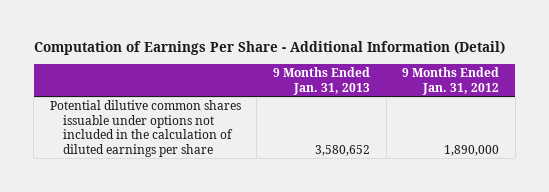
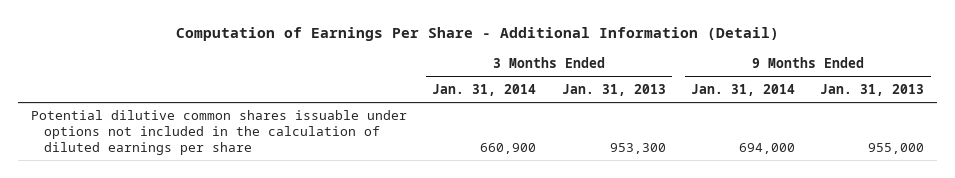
- | 9 Months Ended Jan. 31, 2013 | 9 Months Ended Jan. 31, 2012
+ | 3 Months Ended Jan. 31, 2014 | 3 Months Ended Jan. 31, 2013 | 9 Months Ended Jan. 31, 2014 | 9 Months Ended Jan. 31, 2013
- Potential dilutive common shares issuable under options not included in the calculation of diluted earnings per share | 3,580,652 | 1,890,000
+ Potential dilutive common shares issuable under options not included in the calculation of diluted earnings per share | 660,900 | 953,300 | 694,000 | 955,000

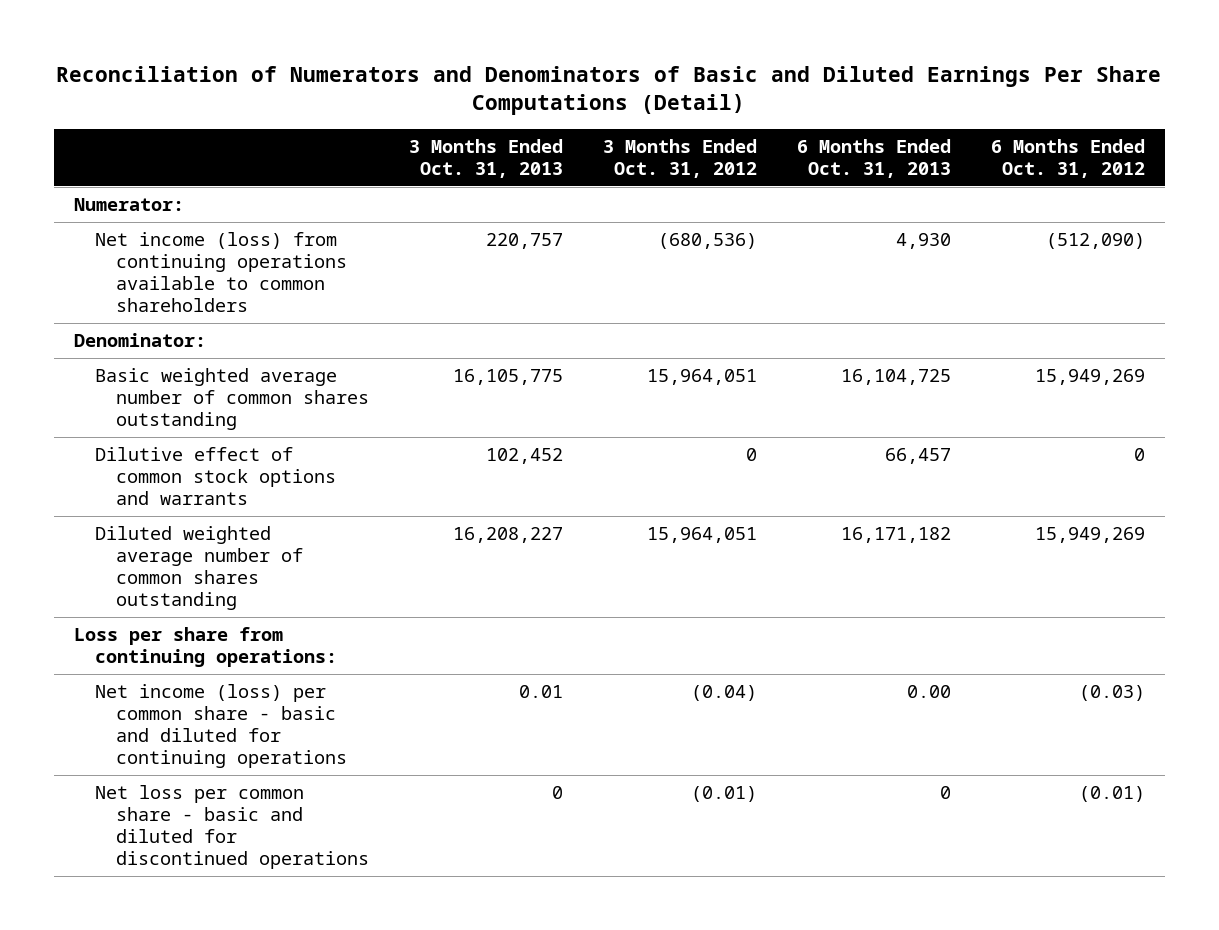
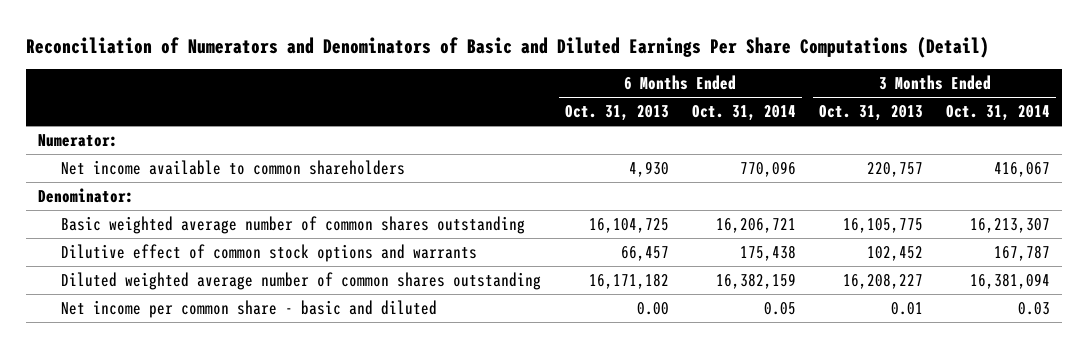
- | 3 Months Ended Oct. 31, 2013 | 3 Months Ended Oct. 31, 2012 | 6 Months Ended Oct. 31, 2013 | 6 Months Ended Oct. 31, 2012
+ | 6 Months Ended Oct. 31, 2013 | 6 Months Ended Oct. 31, 2014 | 3 Months Ended Oct. 31, 2013 | 3 Months Ended Oct. 31, 2014
- Net income (loss) from continuing operations available to common shareholders | 220,757 | (680,536) | 4,930 | (512,090)
+ Net income available to common shareholders | 4,930 | 770,096 | 220,757 | 416,067
- Loss per share from continuing operations:
- Net income (loss) per common share - basic and diluted for continuing operations | 0.01 | (0.04) | 0.00 | (0.03)
- Net loss per common share - basic and diluted for discontinued operations | 0 | (0.01) | 0 | (0.01)
+ Net income per common share - basic and diluted | 0.00 | 0.05 | 0.01 | 0.03

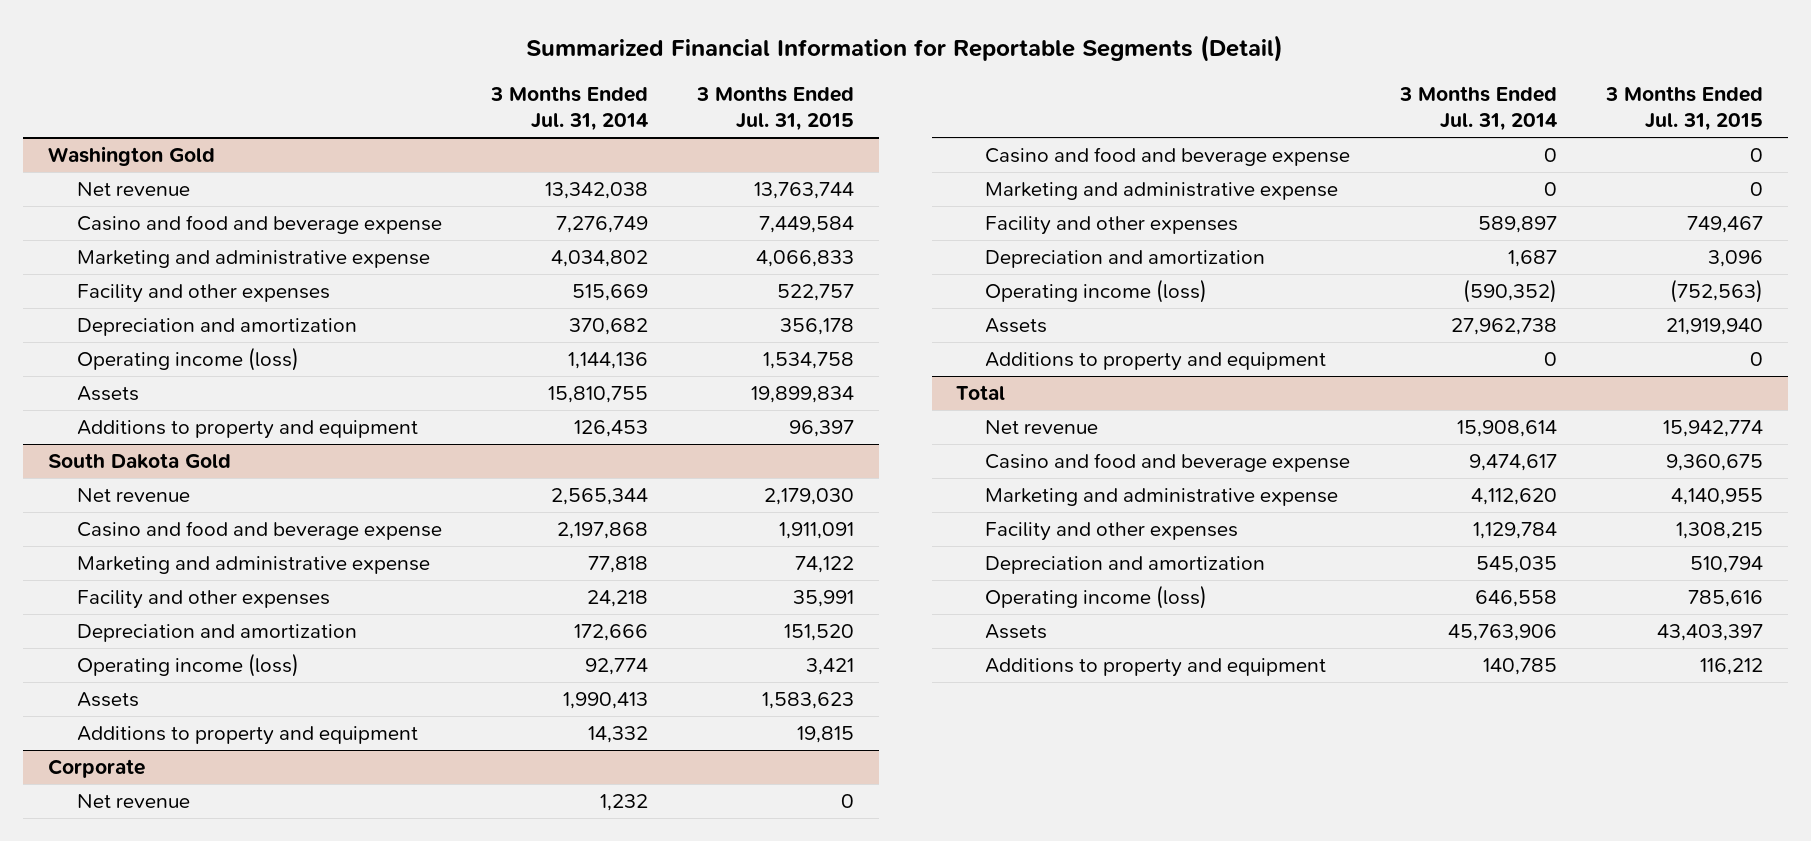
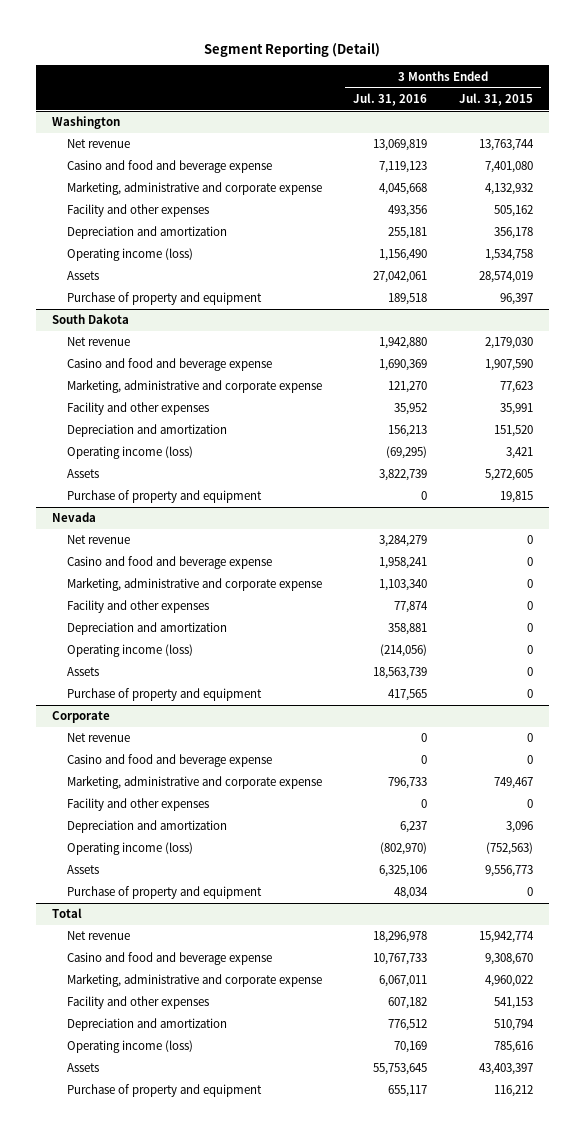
- Summarized Financial Information for Reportable Segments (Detail)
+ Segment Reporting (Detail)
- | 3 Months Ended Jul. 31, 2014 | 3 Months Ended Jul. 31, 2015
+ | 3 Months Ended Jul. 31, 2016 | 3 Months Ended Jul. 31, 2015
- Washington Gold
+ Washington
- Casino and food and beverage expense | 7,276,749 | 7,449,584
- Marketing and administrative expense | 4,034,802 | 4,066,833
- Facility and other expenses | 515,669 | 522,757
+ Casino and food and beverage expense | 7,119,123 | 7,401,080
+ Marketing, administrative and corporate expense | 4,045,668 | 4,132,932
+ Facility and other expenses | 493,356 | 505,162
- Assets | 15,810,755 | 19,899,834
- Additions to property and equipment | 126,453 | 96,397
- South Dakota Gold
+ Assets | 27,042,061 | 28,574,019
+ Purchase of property and equipment | 189,518 | 96,397
+ South Dakota
- Casino and food and beverage expense | 2,197,868 | 1,911,091
- Marketing and administrative expense | 77,818 | 74,122
+ Casino and food and beverage expense | 1,690,369 | 1,907,590
+ Marketing, administrative and corporate expense | 121,270 | 77,623
- Assets | 1,990,413 | 1,583,623
- Additions to property and equipment | 14,332 | 19,815
+ Assets | 3,822,739 | 5,272,605
+ Purchase of property and equipment | 0 | 19,815
+ Nevada
+ Net revenue | 3,284,279 | 0
+ Casino and food and beverage expense | 1,958,241 | 0
+ Marketing, administrative and corporate expense | 1,103,340 | 0
+ Facility and other expenses | 77,874 | 0
+ Depreciation and amortization | 358,881 | 0
+ Operating income (loss) | (214,056) | 0
+ Assets | 18,563,739 | 0
+ Purchase of property and equipment | 417,565 | 0
@ Corporate
- Marketing and administrative expense | 0 | 0
- Facility and other expenses | 589,897 | 749,467
+ Marketing, administrative and corporate expense | 796,733 | 749,467
+ Facility and other expenses | 0 | 0
- Assets | 27,962,738 | 21,919,940
- Additions to property and equipment | 0 | 0
+ Assets | 6,325,106 | 9,556,773
+ Purchase of property and equipment | 48,034 | 0
@ Total
- Casino and food and beverage expense | 9,474,617 | 9,360,675
- Marketing and administrative expense | 4,112,620 | 4,140,955
- Facility and other expenses | 1,129,784 | 1,308,215
+ Casino and food and beverage expense | 10,767,733 | 9,308,670
+ Marketing, administrative and corporate expense | 6,067,011 | 4,960,022
+ Facility and other expenses | 607,182 | 541,153
- Additions to property and equipment | 140,785 | 116,212
+ Purchase of property and equipment | 655,117 | 116,212

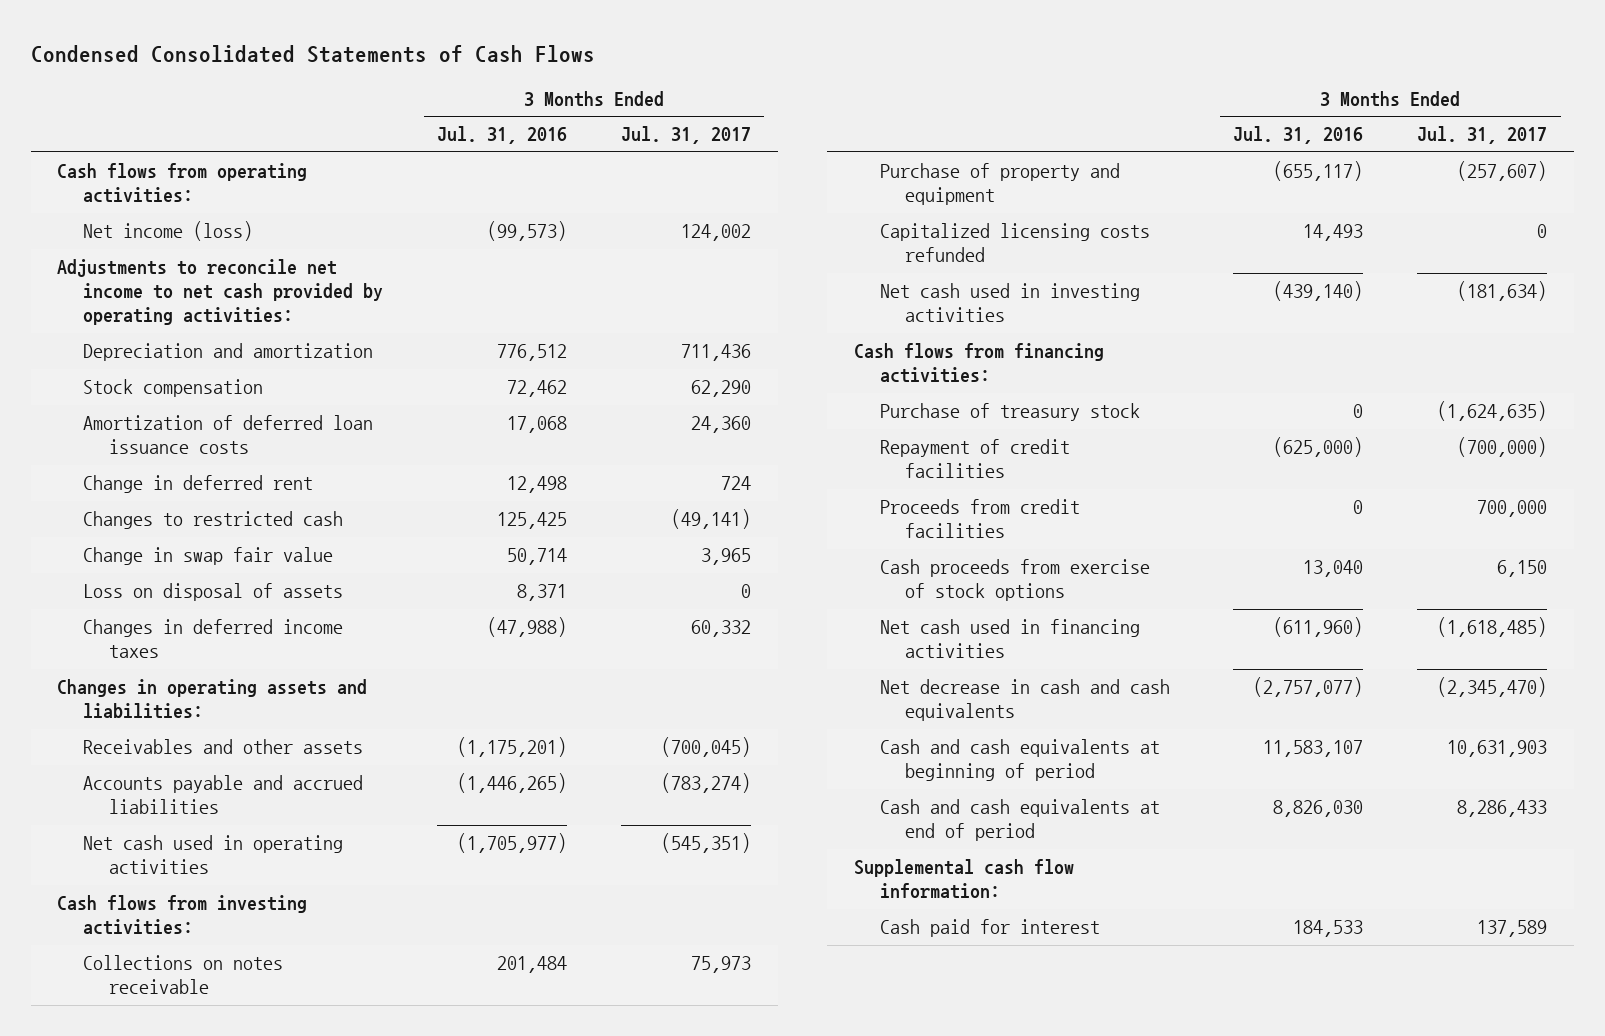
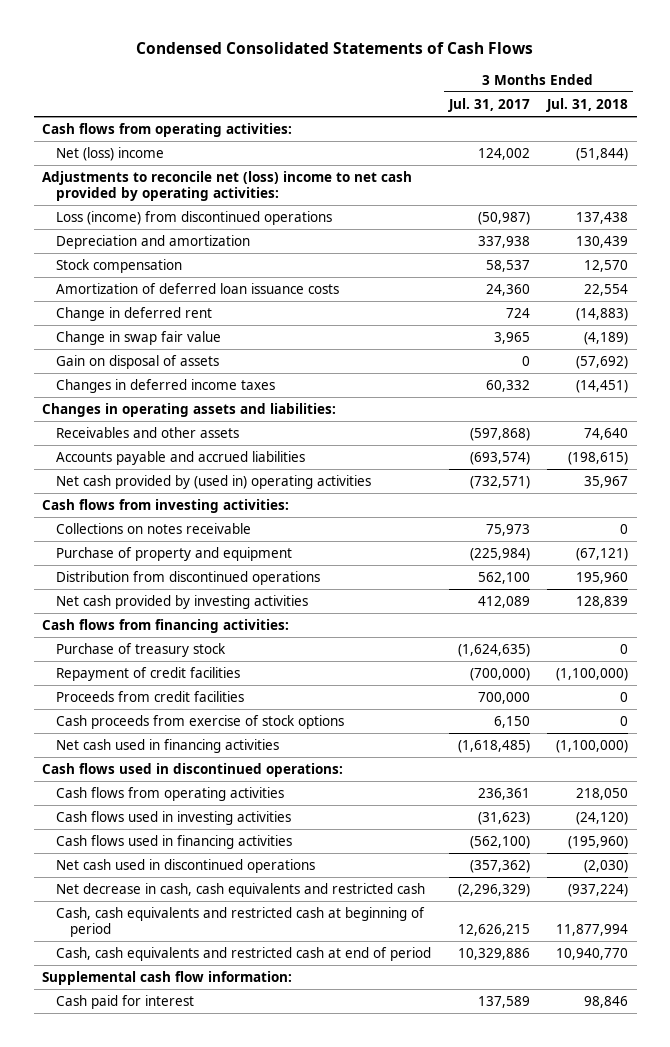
- | 3 Months Ended Jul. 31, 2016 | 3 Months Ended Jul. 31, 2017
+ | 3 Months Ended Jul. 31, 2017 | 3 Months Ended Jul. 31, 2018
- Net income (loss) | (99,573) | 124,002
- Adjustments to reconcile net income to net cash provided by operating activities:
- Depreciation and amortization | 776,512 | 711,436
- Stock compensation | 72,462 | 62,290
+ Net (loss) income | 124,002 | (51,844)
+ Adjustments to reconcile net (loss) income to net cash provided by operating activities:
+ Loss (income) from discontinued operations | (50,987) | 137,438
+ Depreciation and amortization | 337,938 | 130,439
+ Stock compensation | 58,537 | 12,570
- Changes to restricted cash | 125,425 | (49,141)
- Loss on disposal of assets | 8,371 | 0
+ Gain on disposal of assets | 0 | (57,692)
- Receivables and other assets | (1,175,201) | (700,045)
- Accounts payable and accrued liabilities | (1,446,265) | (783,274)
- Net cash used in operating activities | (1,705,977) | (545,351)
+ Receivables and other assets | (597,868) | 74,640
+ Accounts payable and accrued liabilities | (693,574) | (198,615)
+ Net cash provided by (used in) operating activities | (732,571) | 35,967
- Purchase of property and equipment | (655,117) | (257,607)
- Capitalized licensing costs refunded | 14,493 | 0
- Net cash used in investing activities | (439,140) | (181,634)
+ Purchase of property and equipment | (225,984) | (67,121)
+ Distribution from discontinued operations | 562,100 | 195,960
+ Net cash provided by investing activities | 412,089 | 128,839
- Net decrease in cash and cash equivalents | (2,757,077) | (2,345,470)
- Cash and cash equivalents at beginning of period | 11,583,107 | 10,631,903
- Cash and cash equivalents at end of period | 8,826,030 | 8,286,433
+ Cash flows used in discontinued operations:
+ Cash flows from operating activities | 236,361 | 218,050
+ Cash flows used in investing activities | (31,623) | (24,120)
+ Cash flows used in financing activities | (562,100) | (195,960)
+ Net cash used in discontinued operations | (357,362) | (2,030)
+ Net decrease in cash, cash equivalents and restricted cash | (2,296,329) | (937,224)
+ Cash, cash equivalents and restricted cash at beginning of period | 12,626,215 | 11,877,994
+ Cash, cash equivalents and restricted cash at end of period | 10,329,886 | 10,940,770

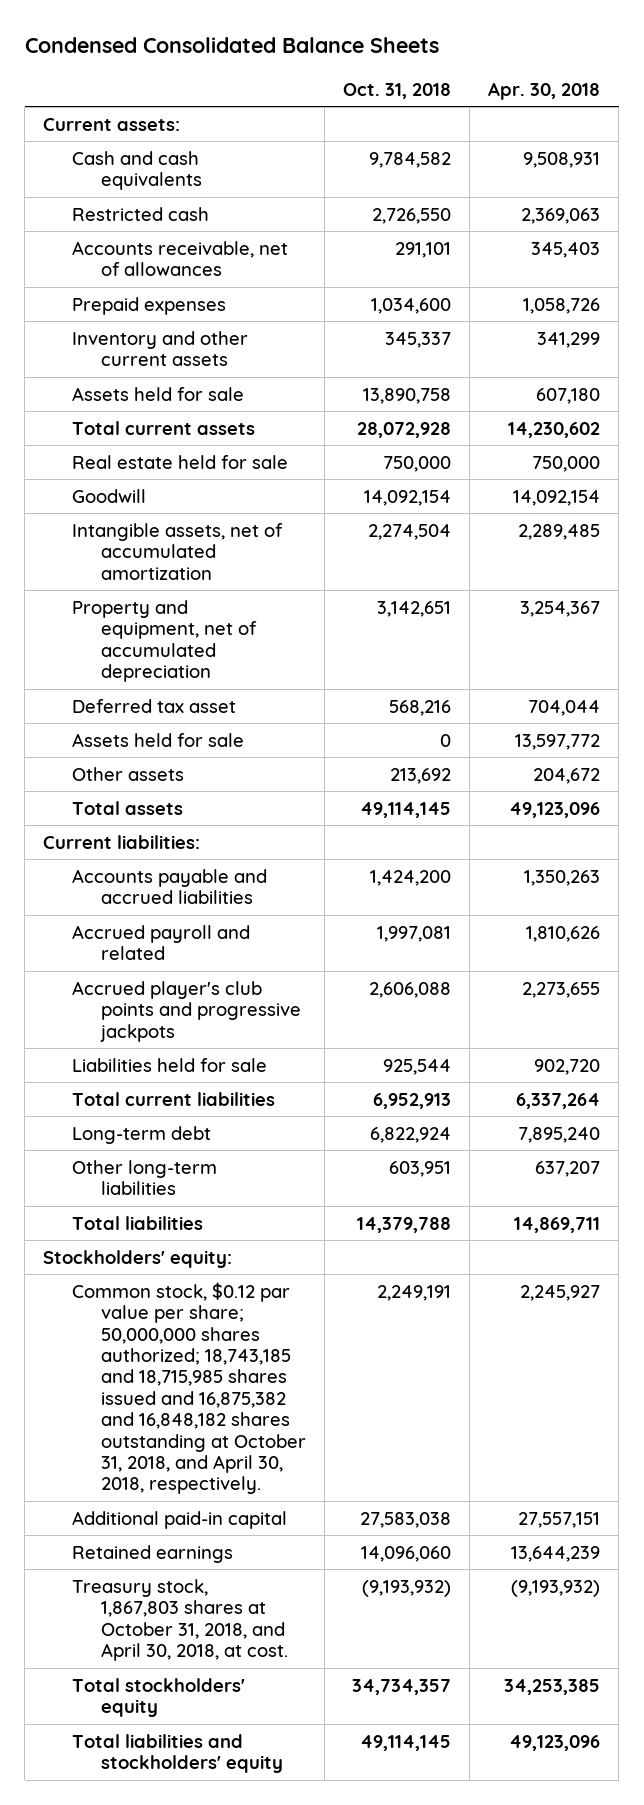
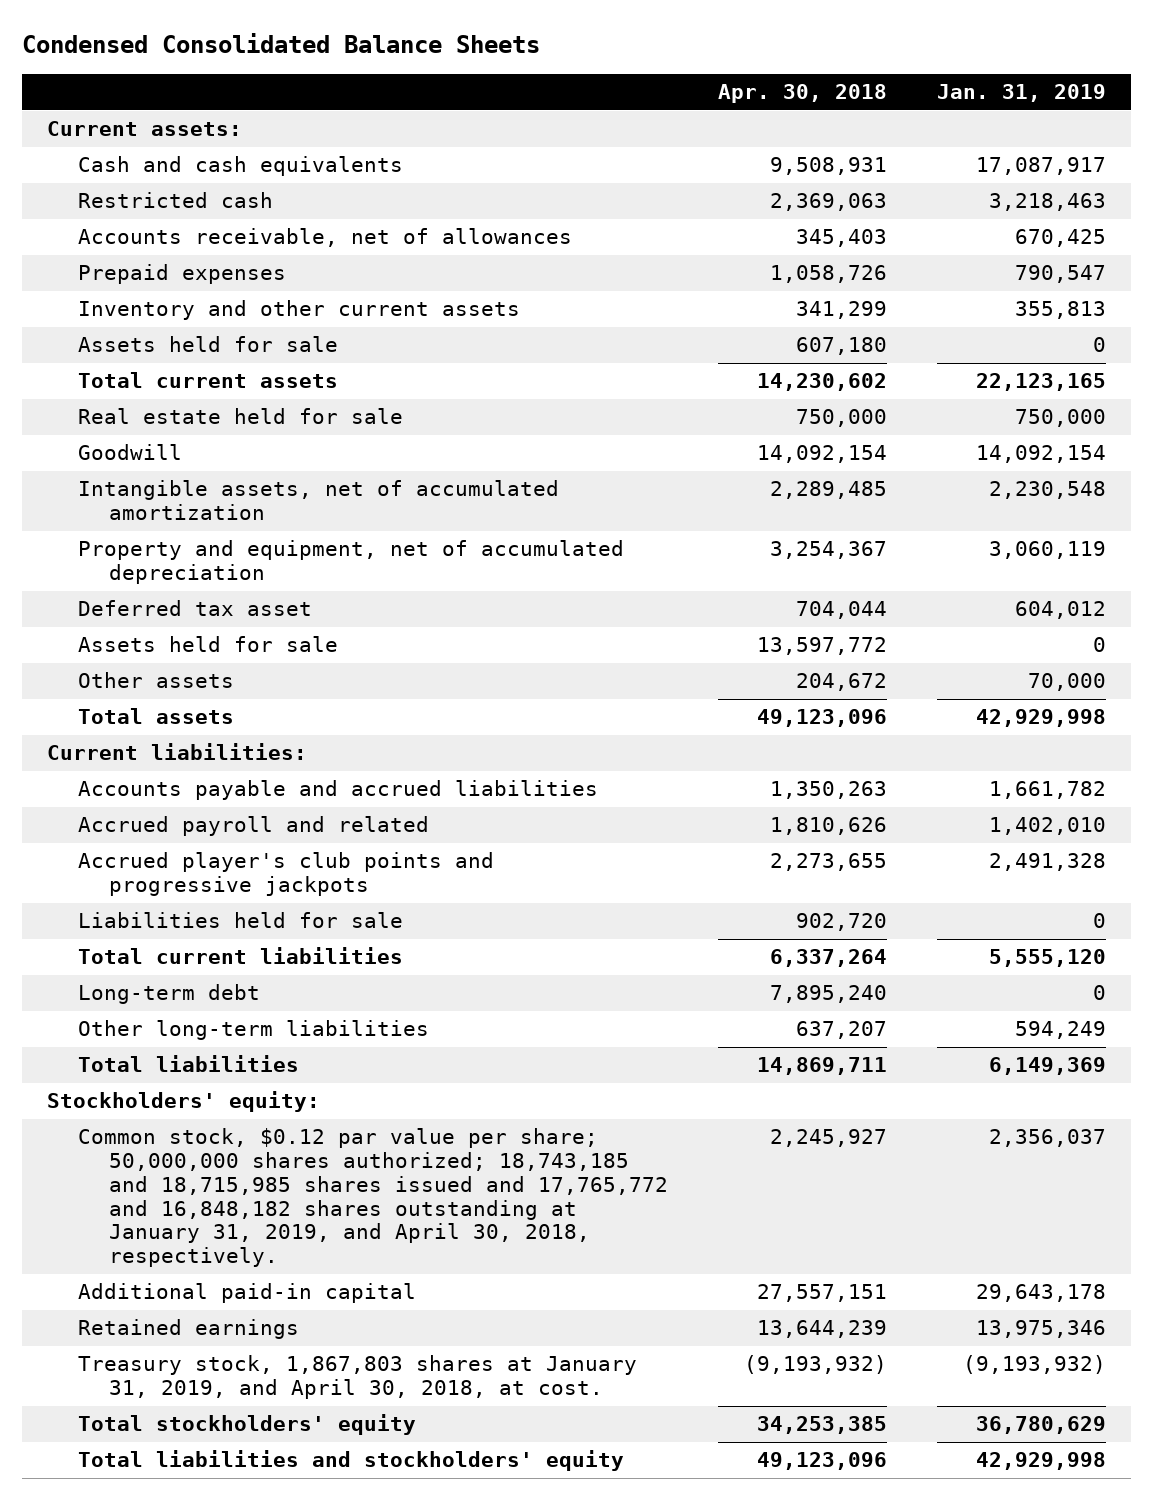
- | Oct. 31, 2018 | Apr. 30, 2018
+ | Apr. 30, 2018 | Jan. 31, 2019
- Common stock, $0.12 par value per share; 50,000,000 shares authorized; 18,743,185 and 18,715,985 shares issued and 16,875,382 and 16,848,182 shares outstanding at October 31, 2018, and April 30, 2018, respectively. | 2,249,191 | 2,245,927
+ Common stock, $0.12 par value per share; 50,000,000 shares authorized; 18,743,185 and 18,715,985 shares issued and 17,765,772 and 16,848,182 shares outstanding at January 31, 2019, and April 30, 2018, respectively. | 2,245,927 | 2,356,037
- Treasury stock, 1,867,803 shares at October 31, 2018, and April 30, 2018, at cost. | (9,193,932) | (9,193,932)
+ Treasury stock, 1,867,803 shares at January 31, 2019, and April 30, 2018, at cost. | (9,193,932) | (9,193,932)

